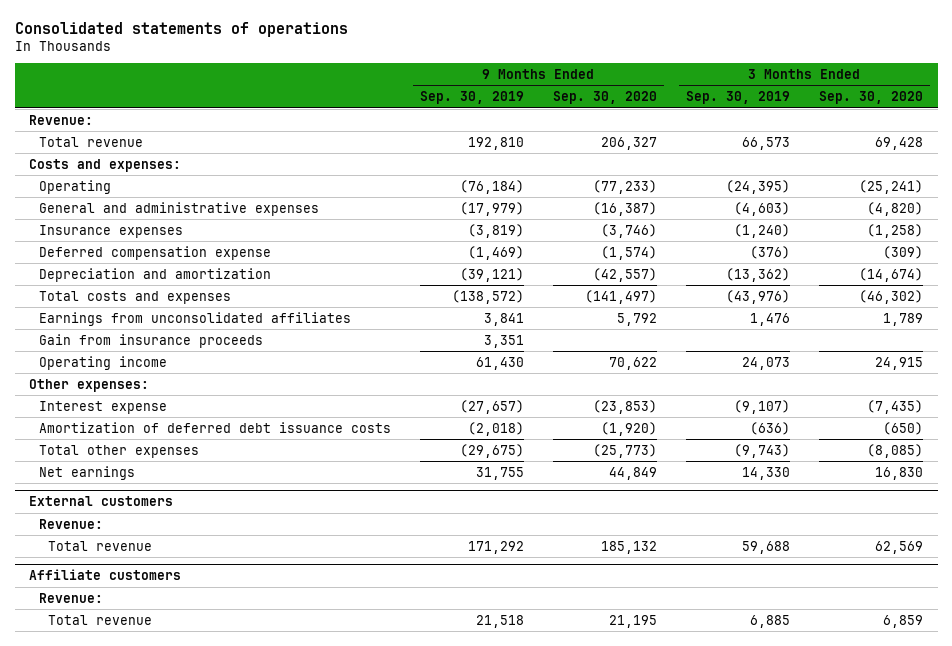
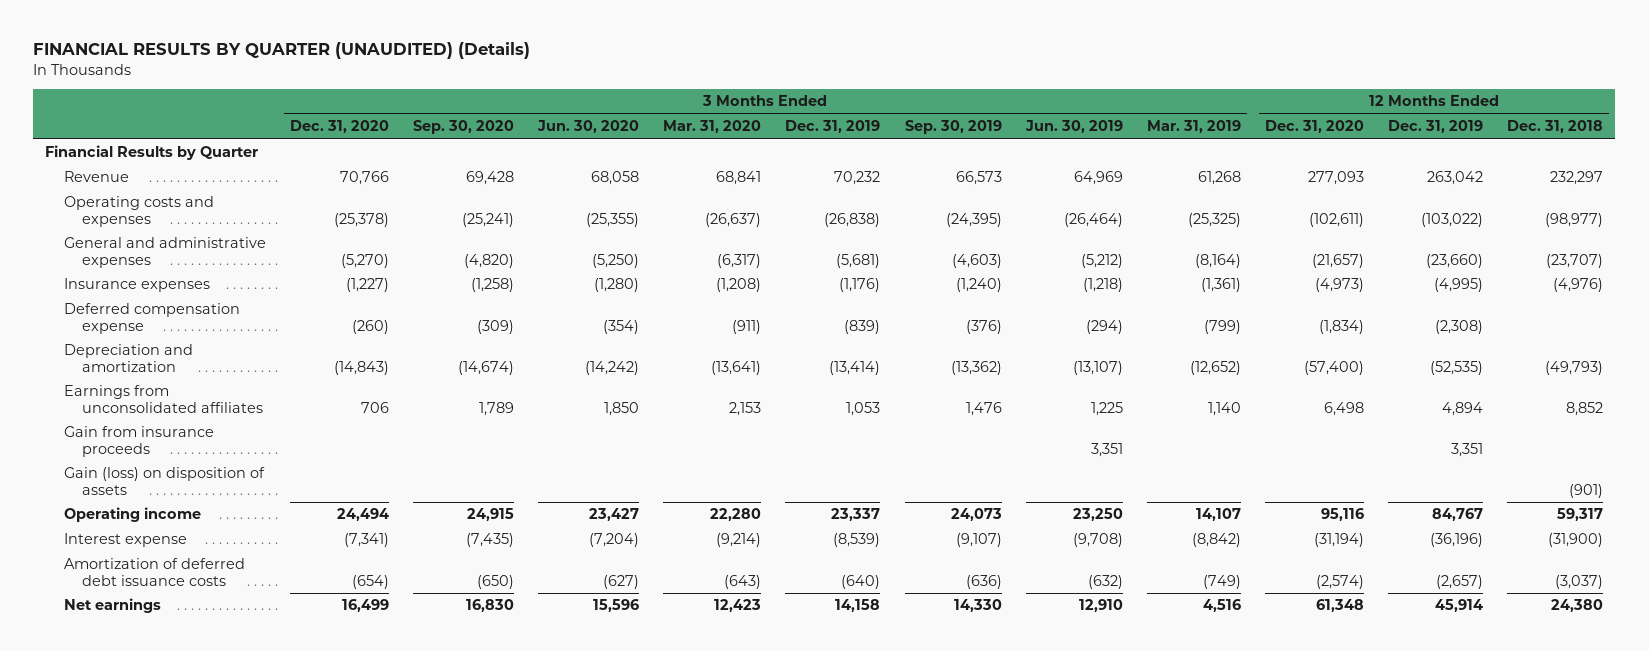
- Consolidated statements of operations
+ FINANCIAL RESULTS BY QUARTER (UNAUDITED) (Details)
- | 9 Months Ended Sep. 30, 2019 | 9 Months Ended Sep. 30, 2020 | 3 Months Ended Sep. 30, 2019 | 3 Months Ended Sep. 30, 2020
+ | 3 Months Ended Dec. 31, 2020 | 3 Months Ended Sep. 30, 2020 | 3 Months Ended Jun. 30, 2020 | 3 Months Ended Mar. 31, 2020 | 3 Months Ended Dec. 31, 2019 | 3 Months Ended Sep. 30, 2019 | 3 Months Ended Jun. 30, 2019 | 3 Months Ended Mar. 31, 2019 | 12 Months Ended Dec. 31, 2020 | 12 Months Ended Dec. 31, 2019 | 12 Months Ended Dec. 31, 2018
- Revenue:
- Total revenue | 192,810 | 206,327 | 66,573 | 69,428
- Costs and expenses:
- Operating | (76,184) | (77,233) | (24,395) | (25,241)
+ Financial Results by Quarter
+ Revenue | 70,766 | 69,428 | 68,058 | 68,841 | 70,232 | 66,573 | 64,969 | 61,268 | 277,093 | 263,042 | 232,297
+ Operating costs and expenses | (25,378) | (25,241) | (25,355) | (26,637) | (26,838) | (24,395) | (26,464) | (25,325) | (102,611) | (103,022) | (98,977)
- Total costs and expenses | (138,572) | (141,497) | (43,976) | (46,302)
+ Gain (loss) on disposition of assets | | | | | | | | | | | (901)
- Other expenses:
- Total other expenses | (29,675) | (25,773) | (9,743) | (8,085)
- External customers
- Revenue:
- Total revenue | 171,292 | 185,132 | 59,688 | 62,569
- Affiliate customers
- Revenue:
- Total revenue | 21,518 | 21,195 | 6,885 | 6,859

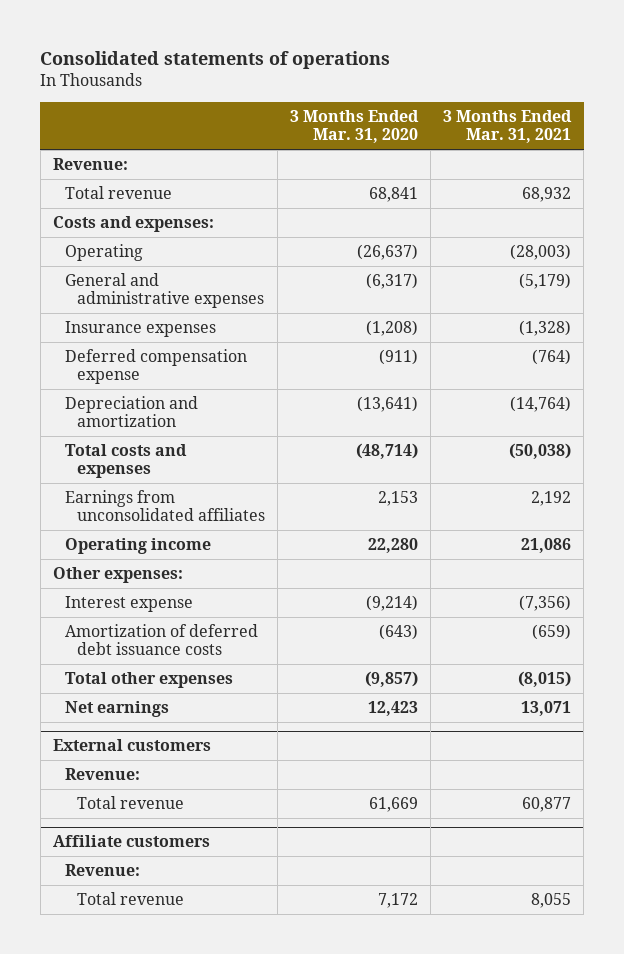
- FINANCIAL RESULTS BY QUARTER (UNAUDITED) (Details)
+ Consolidated statements of operations
- | 3 Months Ended Dec. 31, 2020 | 3 Months Ended Sep. 30, 2020 | 3 Months Ended Jun. 30, 2020 | 3 Months Ended Mar. 31, 2020 | 3 Months Ended Dec. 31, 2019 | 3 Months Ended Sep. 30, 2019 | 3 Months Ended Jun. 30, 2019 | 3 Months Ended Mar. 31, 2019 | 12 Months Ended Dec. 31, 2020 | 12 Months Ended Dec. 31, 2019 | 12 Months Ended Dec. 31, 2018
+ | 3 Months Ended Mar. 31, 2020 | 3 Months Ended Mar. 31, 2021
- Financial Results by Quarter
- Revenue | 70,766 | 69,428 | 68,058 | 68,841 | 70,232 | 66,573 | 64,969 | 61,268 | 277,093 | 263,042 | 232,297
- Operating costs and expenses | (25,378) | (25,241) | (25,355) | (26,637) | (26,838) | (24,395) | (26,464) | (25,325) | (102,611) | (103,022) | (98,977)
+ Revenue:
+ Total revenue | 68,841 | 68,932
+ Costs and expenses:
+ Operating | (26,637) | (28,003)
+ Total costs and expenses | (48,714) | (50,038)
- Gain from insurance proceeds | | | | | | | 3,351 | | | 3,351 |
- Gain (loss) on disposition of assets | | | | | | | | | | | (901)
+ Other expenses:
+ Total other expenses | (9,857) | (8,015)
+ External customers
+ Revenue:
+ Total revenue | 61,669 | 60,877
+ Affiliate customers
+ Revenue:
+ Total revenue | 7,172 | 8,055

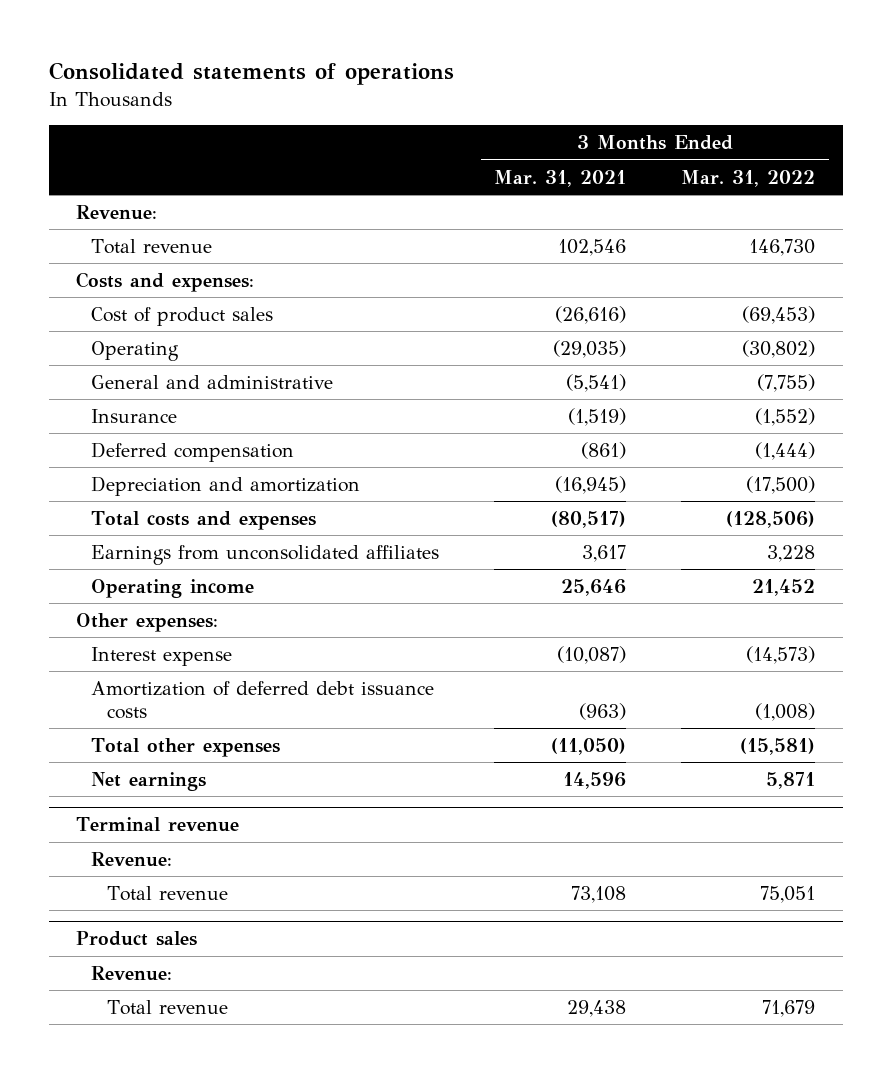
- | 3 Months Ended Mar. 31, 2020 | 3 Months Ended Mar. 31, 2021
+ | 3 Months Ended Mar. 31, 2021 | 3 Months Ended Mar. 31, 2022
- Total revenue | 68,841 | 68,932
+ Total revenue | 102,546 | 146,730
- Operating | (26,637) | (28,003)
- General and administrative expenses | (6,317) | (5,179)
- Insurance expenses | (1,208) | (1,328)
- Deferred compensation expense | (911) | (764)
- Depreciation and amortization | (13,641) | (14,764)
- Total costs and expenses | (48,714) | (50,038)
- Earnings from unconsolidated affiliates | 2,153 | 2,192
- Operating income | 22,280 | 21,086
+ Cost of product sales | (26,616) | (69,453)
+ Operating | (29,035) | (30,802)
+ General and administrative | (5,541) | (7,755)
+ Insurance | (1,519) | (1,552)
+ Deferred compensation | (861) | (1,444)
+ Depreciation and amortization | (16,945) | (17,500)
+ Total costs and expenses | (80,517) | (128,506)
+ Earnings from unconsolidated affiliates | 3,617 | 3,228
+ Operating income | 25,646 | 21,452
- Interest expense | (9,214) | (7,356)
- Amortization of deferred debt issuance costs | (643) | (659)
- Total other expenses | (9,857) | (8,015)
- Net earnings | 12,423 | 13,071
- External customers
+ Interest expense | (10,087) | (14,573)
+ Amortization of deferred debt issuance costs | (963) | (1,008)
+ Total other expenses | (11,050) | (15,581)
+ Net earnings | 14,596 | 5,871
+ Terminal revenue
- Total revenue | 61,669 | 60,877
- Affiliate customers
+ Total revenue | 73,108 | 75,051
+ Product sales
- Total revenue | 7,172 | 8,055
+ Total revenue | 29,438 | 71,679

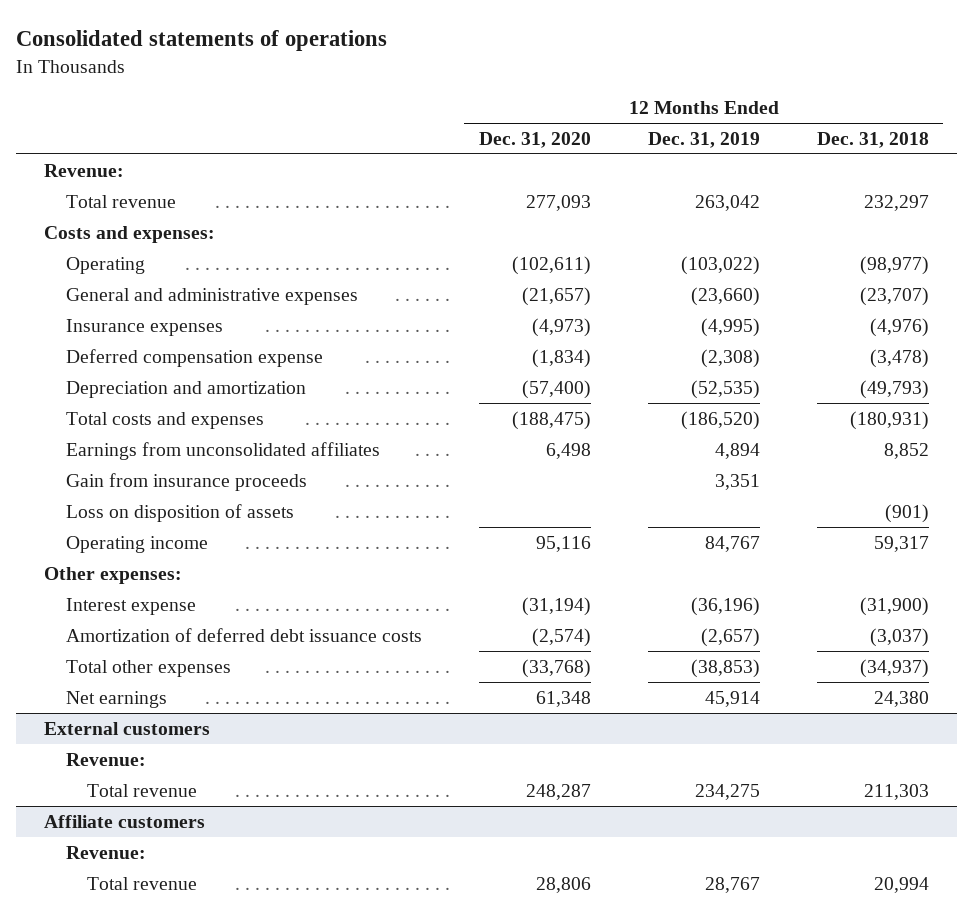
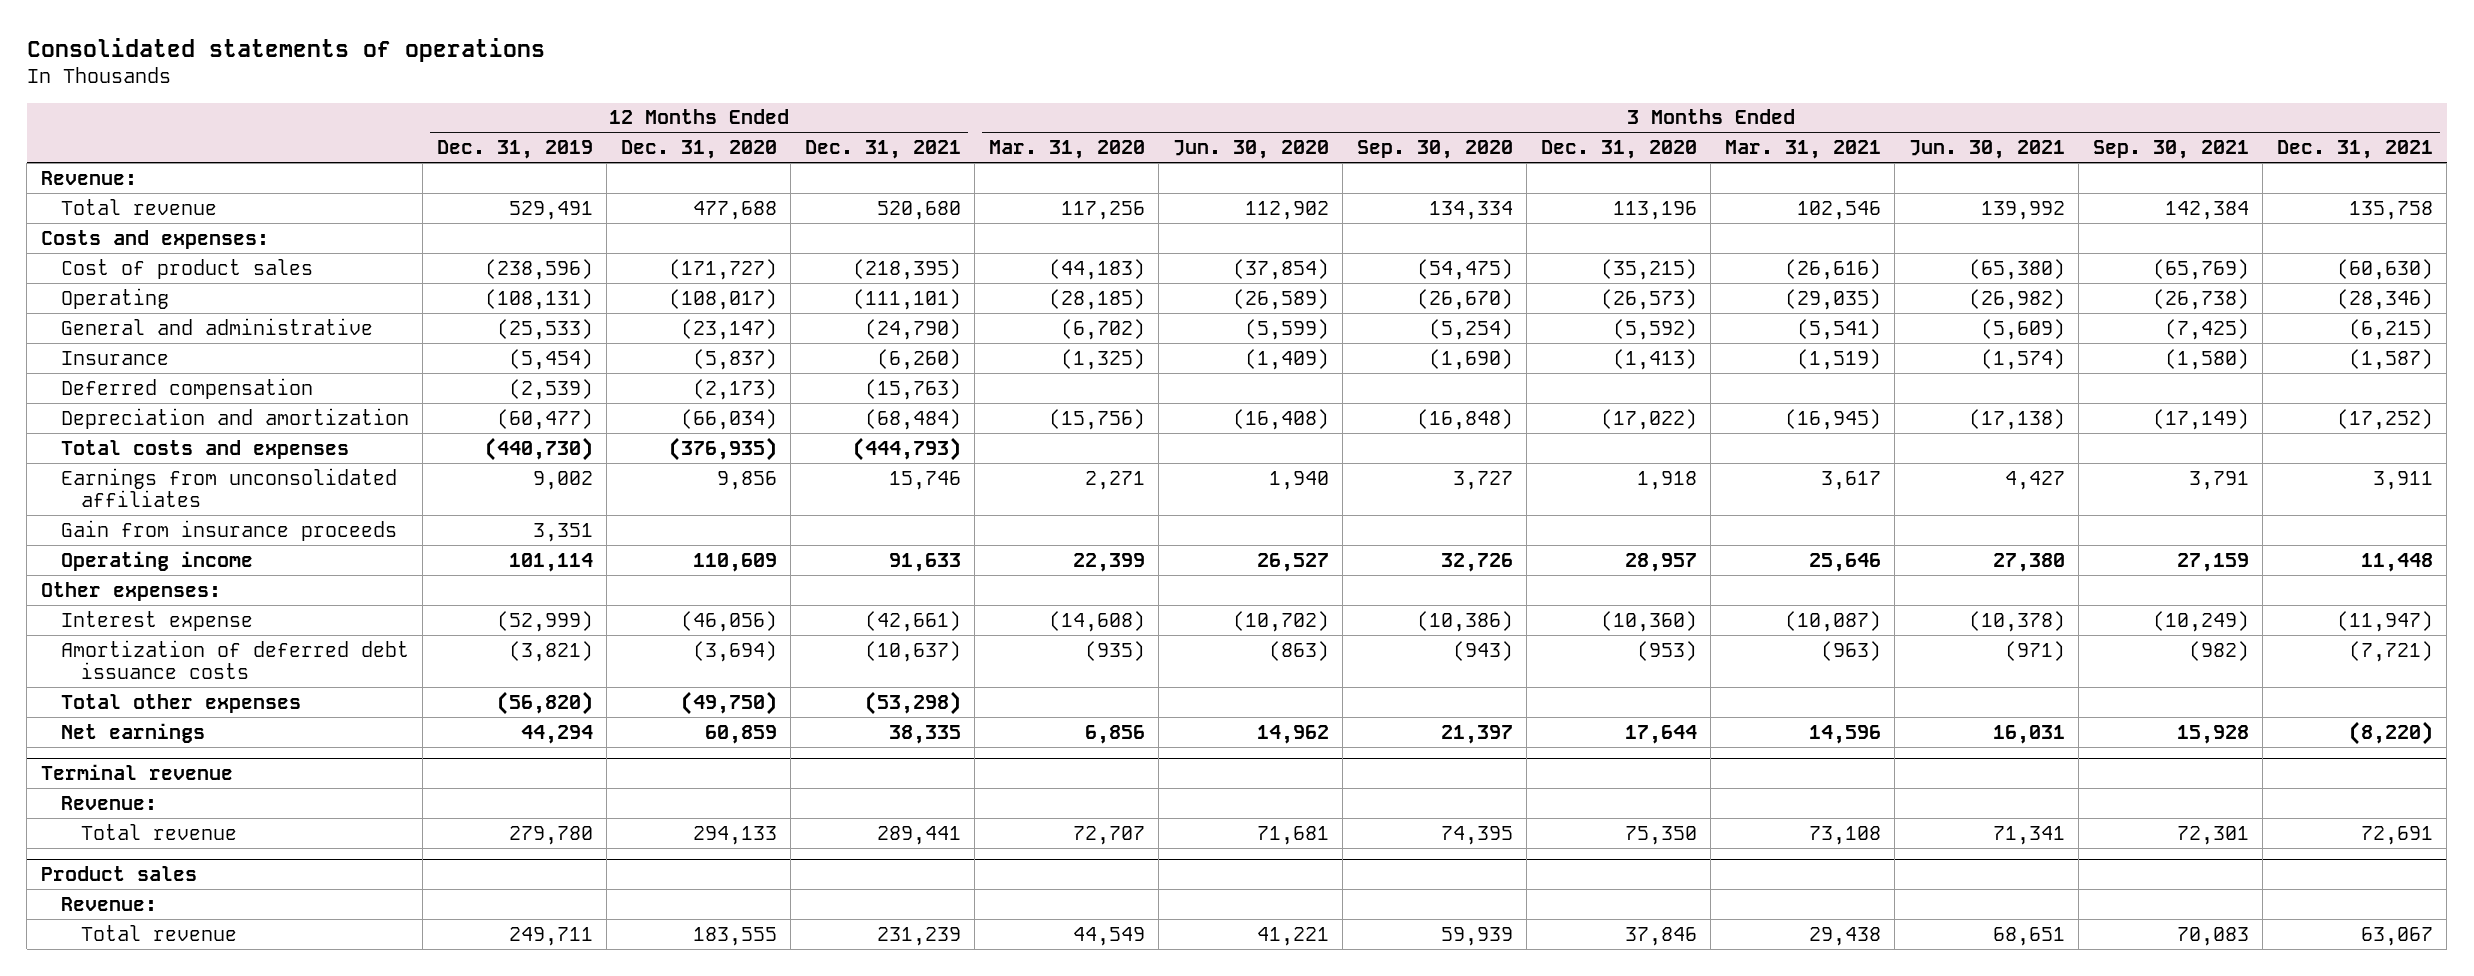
- | 12 Months Ended Dec. 31, 2020 | 12 Months Ended Dec. 31, 2019 | 12 Months Ended Dec. 31, 2018
+ | 12 Months Ended Dec. 31, 2019 | 12 Months Ended Dec. 31, 2020 | 12 Months Ended Dec. 31, 2021 | 3 Months Ended Mar. 31, 2020 | 3 Months Ended Jun. 30, 2020 | 3 Months Ended Sep. 30, 2020 | 3 Months Ended Dec. 31, 2020 | 3 Months Ended Mar. 31, 2021 | 3 Months Ended Jun. 30, 2021 | 3 Months Ended Sep. 30, 2021 | 3 Months Ended Dec. 31, 2021
- Total revenue | 277,093 | 263,042 | 232,297
+ Total revenue | 529,491 | 477,688 | 520,680 | 117,256 | 112,902 | 134,334 | 113,196 | 102,546 | 139,992 | 142,384 | 135,758
- Operating | (102,611) | (103,022) | (98,977)
- General and administrative expenses | (21,657) | (23,660) | (23,707)
- Insurance expenses | (4,973) | (4,995) | (4,976)
- Deferred compensation expense | (1,834) | (2,308) | (3,478)
- Depreciation and amortization | (57,400) | (52,535) | (49,793)
- Total costs and expenses | (188,475) | (186,520) | (180,931)
- Earnings from unconsolidated affiliates | 6,498 | 4,894 | 8,852
+ Cost of product sales | (238,596) | (171,727) | (218,395) | (44,183) | (37,854) | (54,475) | (35,215) | (26,616) | (65,380) | (65,769) | (60,630)
+ Operating | (108,131) | (108,017) | (111,101) | (28,185) | (26,589) | (26,670) | (26,573) | (29,035) | (26,982) | (26,738) | (28,346)
+ General and administrative | (25,533) | (23,147) | (24,790) | (6,702) | (5,599) | (5,254) | (5,592) | (5,541) | (5,609) | (7,425) | (6,215)
+ Insurance | (5,454) | (5,837) | (6,260) | (1,325) | (1,409) | (1,690) | (1,413) | (1,519) | (1,574) | (1,580) | (1,587)
+ Deferred compensation | (2,539) | (2,173) | (15,763) | | | | | | | |
+ Depreciation and amortization | (60,477) | (66,034) | (68,484) | (15,756) | (16,408) | (16,848) | (17,022) | (16,945) | (17,138) | (17,149) | (17,252)
+ Total costs and expenses | (440,730) | (376,935) | (444,793) | | | | | | | |
+ Earnings from unconsolidated affiliates | 9,002 | 9,856 | 15,746 | 2,271 | 1,940 | 3,727 | 1,918 | 3,617 | 4,427 | 3,791 | 3,911
- Loss on disposition of assets | | | (901)
- Operating income | 95,116 | 84,767 | 59,317
+ Operating income | 101,114 | 110,609 | 91,633 | 22,399 | 26,527 | 32,726 | 28,957 | 25,646 | 27,380 | 27,159 | 11,448
- Interest expense | (31,194) | (36,196) | (31,900)
- Amortization of deferred debt issuance costs | (2,574) | (2,657) | (3,037)
- Total other expenses | (33,768) | (38,853) | (34,937)
- Net earnings | 61,348 | 45,914 | 24,380
- External customers
+ Interest expense | (52,999) | (46,056) | (42,661) | (14,608) | (10,702) | (10,386) | (10,360) | (10,087) | (10,378) | (10,249) | (11,947)
+ Amortization of deferred debt issuance costs | (3,821) | (3,694) | (10,637) | (935) | (863) | (943) | (953) | (963) | (971) | (982) | (7,721)
+ Total other expenses | (56,820) | (49,750) | (53,298) | | | | | | | |
+ Net earnings | 44,294 | 60,859 | 38,335 | 6,856 | 14,962 | 21,397 | 17,644 | 14,596 | 16,031 | 15,928 | (8,220)
+ Terminal revenue
- Total revenue | 248,287 | 234,275 | 211,303
- Affiliate customers
+ Total revenue | 279,780 | 294,133 | 289,441 | 72,707 | 71,681 | 74,395 | 75,350 | 73,108 | 71,341 | 72,301 | 72,691
+ Product sales
- Total revenue | 28,806 | 28,767 | 20,994
+ Total revenue | 249,711 | 183,555 | 231,239 | 44,549 | 41,221 | 59,939 | 37,846 | 29,438 | 68,651 | 70,083 | 63,067

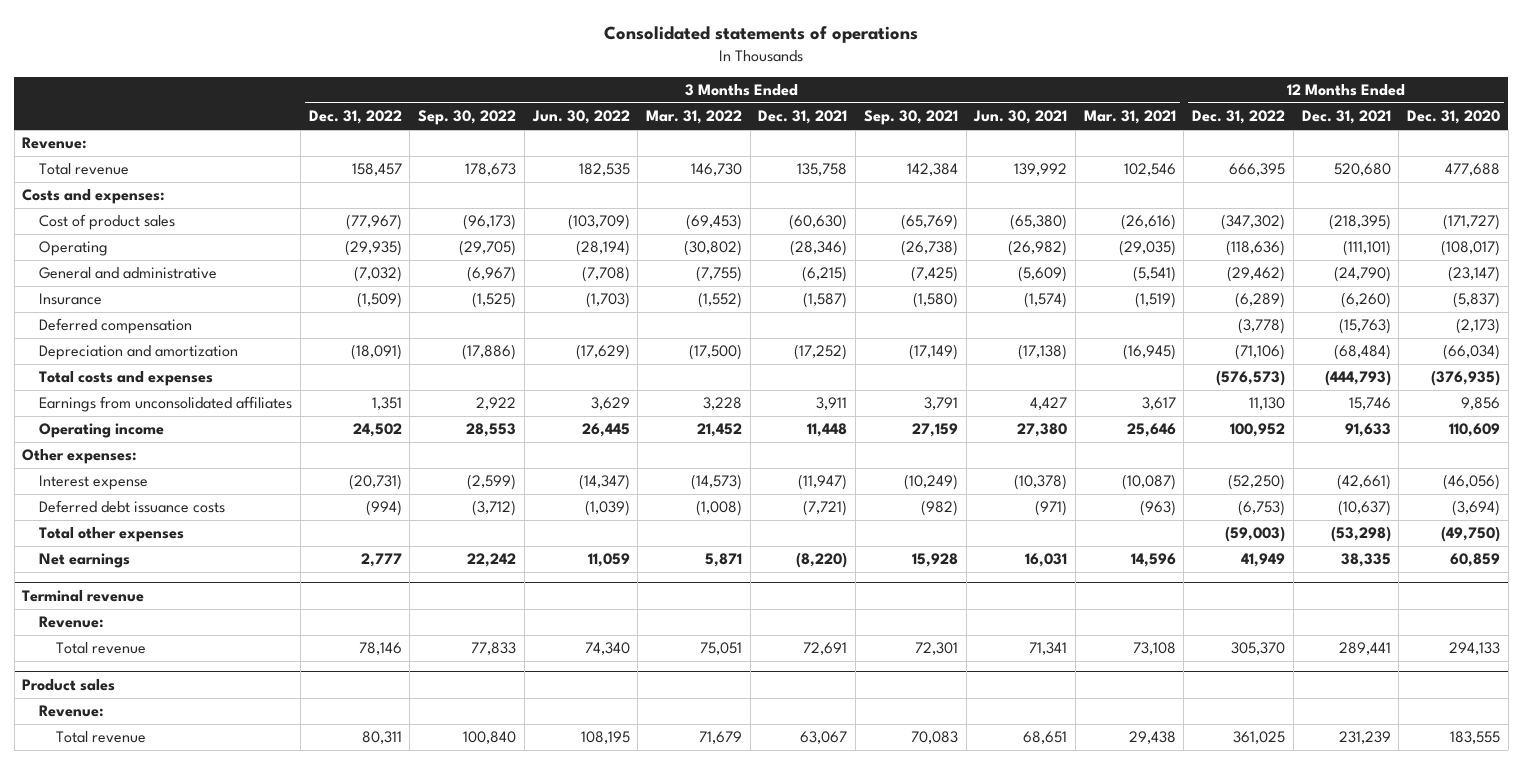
- | 12 Months Ended Dec. 31, 2019 | 12 Months Ended Dec. 31, 2020 | 12 Months Ended Dec. 31, 2021 | 3 Months Ended Mar. 31, 2020 | 3 Months Ended Jun. 30, 2020 | 3 Months Ended Sep. 30, 2020 | 3 Months Ended Dec. 31, 2020 | 3 Months Ended Mar. 31, 2021 | 3 Months Ended Jun. 30, 2021 | 3 Months Ended Sep. 30, 2021 | 3 Months Ended Dec. 31, 2021
+ | 3 Months Ended Dec. 31, 2022 | 3 Months Ended Sep. 30, 2022 | 3 Months Ended Jun. 30, 2022 | 3 Months Ended Mar. 31, 2022 | 3 Months Ended Dec. 31, 2021 | 3 Months Ended Sep. 30, 2021 | 3 Months Ended Jun. 30, 2021 | 3 Months Ended Mar. 31, 2021 | 12 Months Ended Dec. 31, 2022 | 12 Months Ended Dec. 31, 2021 | 12 Months Ended Dec. 31, 2020
- Gain from insurance proceeds | 3,351 | | | | | | | | | |
- Amortization of deferred debt issuance costs | (3,821) | (3,694) | (10,637) | (935) | (863) | (943) | (953) | (963) | (971) | (982) | (7,721)
+ Deferred debt issuance costs | (994) | (3,712) | (1,039) | (1,008) | (7,721) | (982) | (971) | (963) | (6,753) | (10,637) | (3,694)

